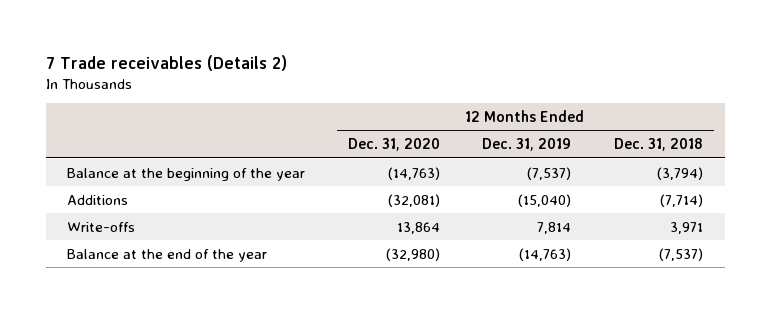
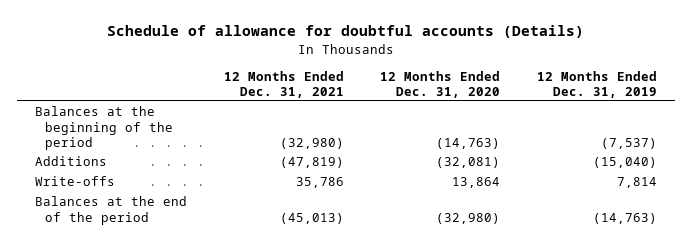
- 7 Trade receivables (Details 2)
+ Schedule of allowance for doubtful accounts (Details)
- | 12 Months Ended Dec. 31, 2020 | 12 Months Ended Dec. 31, 2019 | 12 Months Ended Dec. 31, 2018
+ | 12 Months Ended Dec. 31, 2021 | 12 Months Ended Dec. 31, 2020 | 12 Months Ended Dec. 31, 2019
- Balance at the beginning of the year | (14,763) | (7,537) | (3,794)
+ Balances at the beginning of the period | (32,980) | (14,763) | (7,537)
- Balance at the end of the year | (32,980) | (14,763) | (7,537)
+ Balances at the end of the period | (45,013) | (32,980) | (14,763)

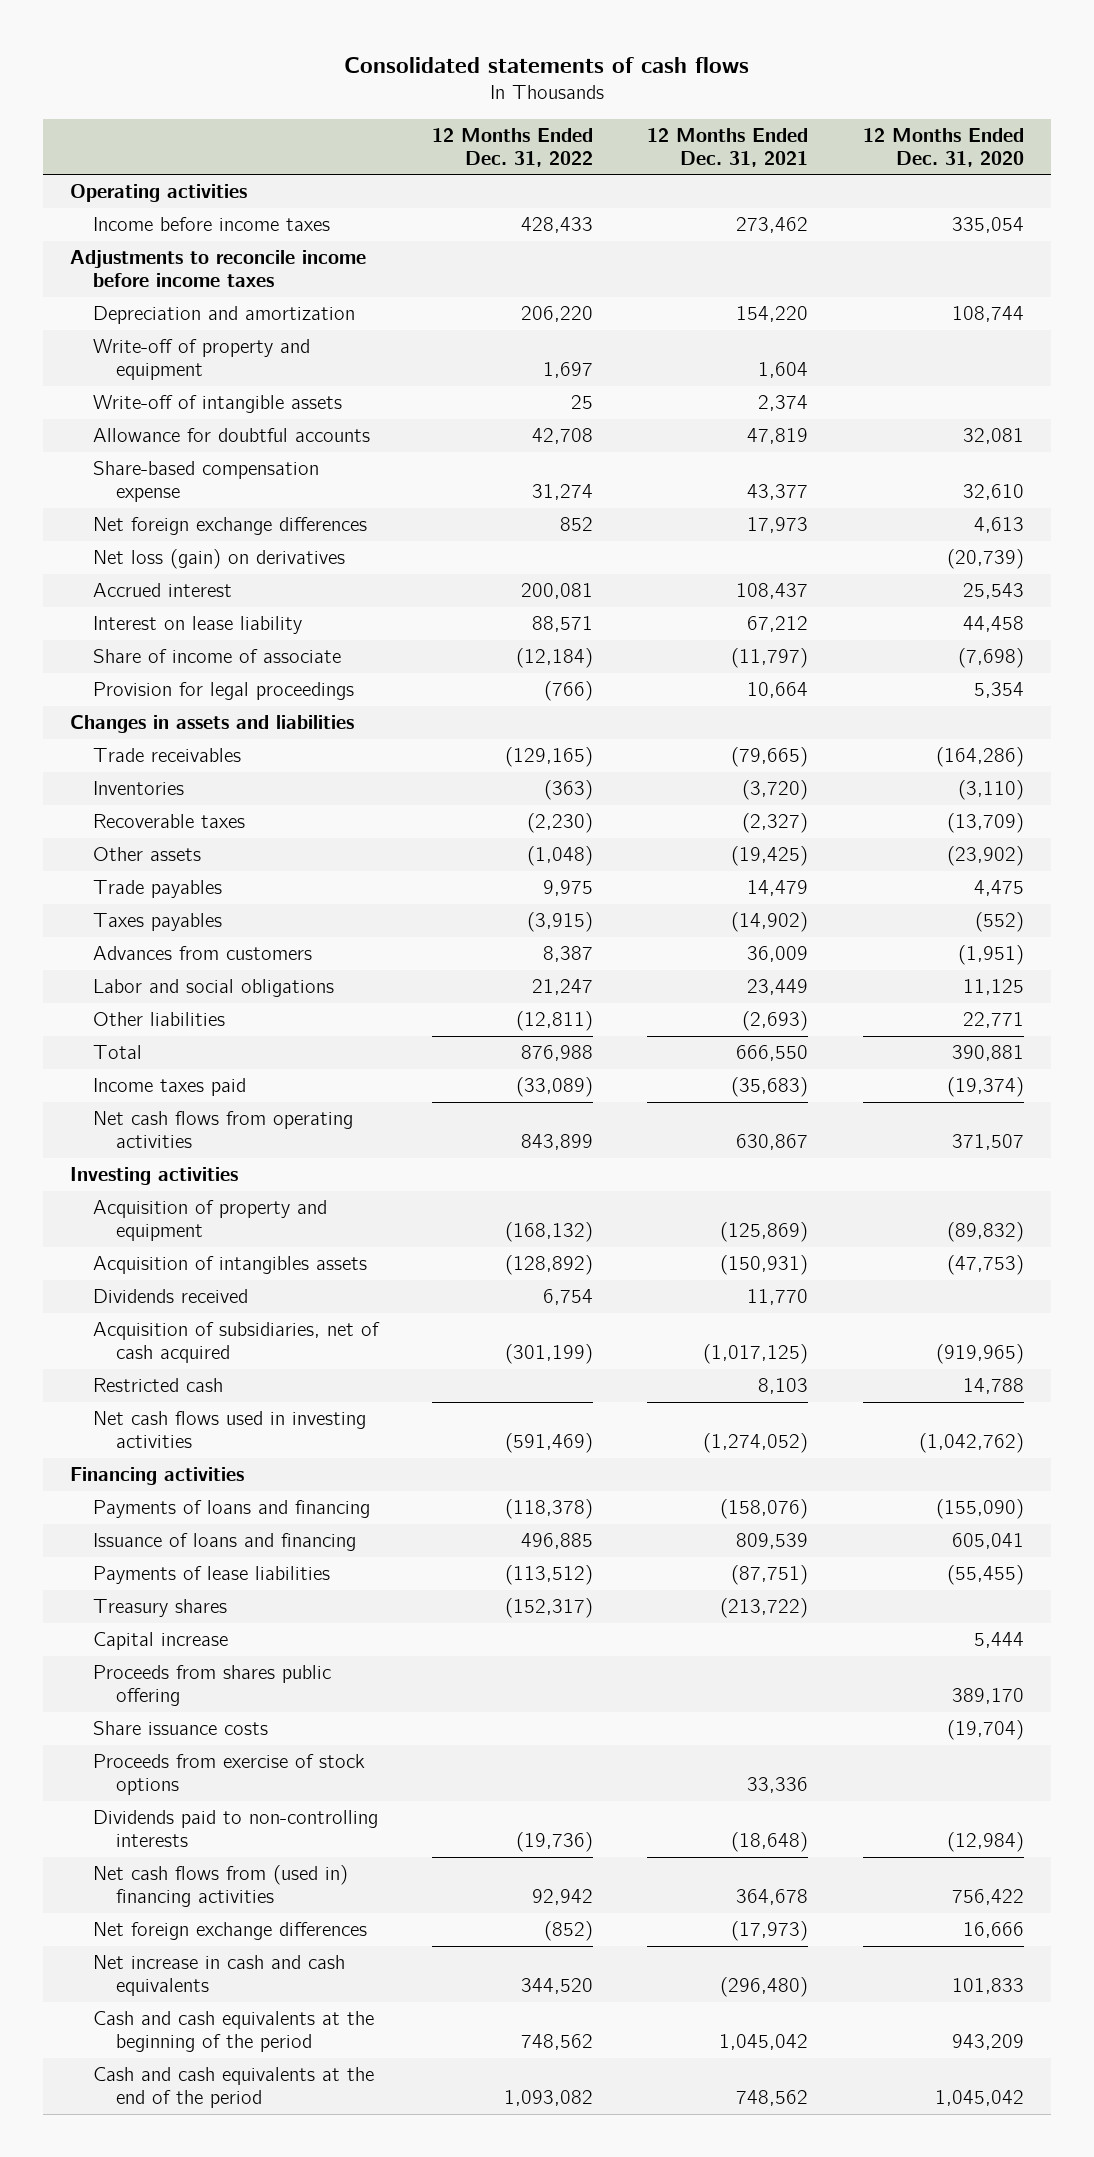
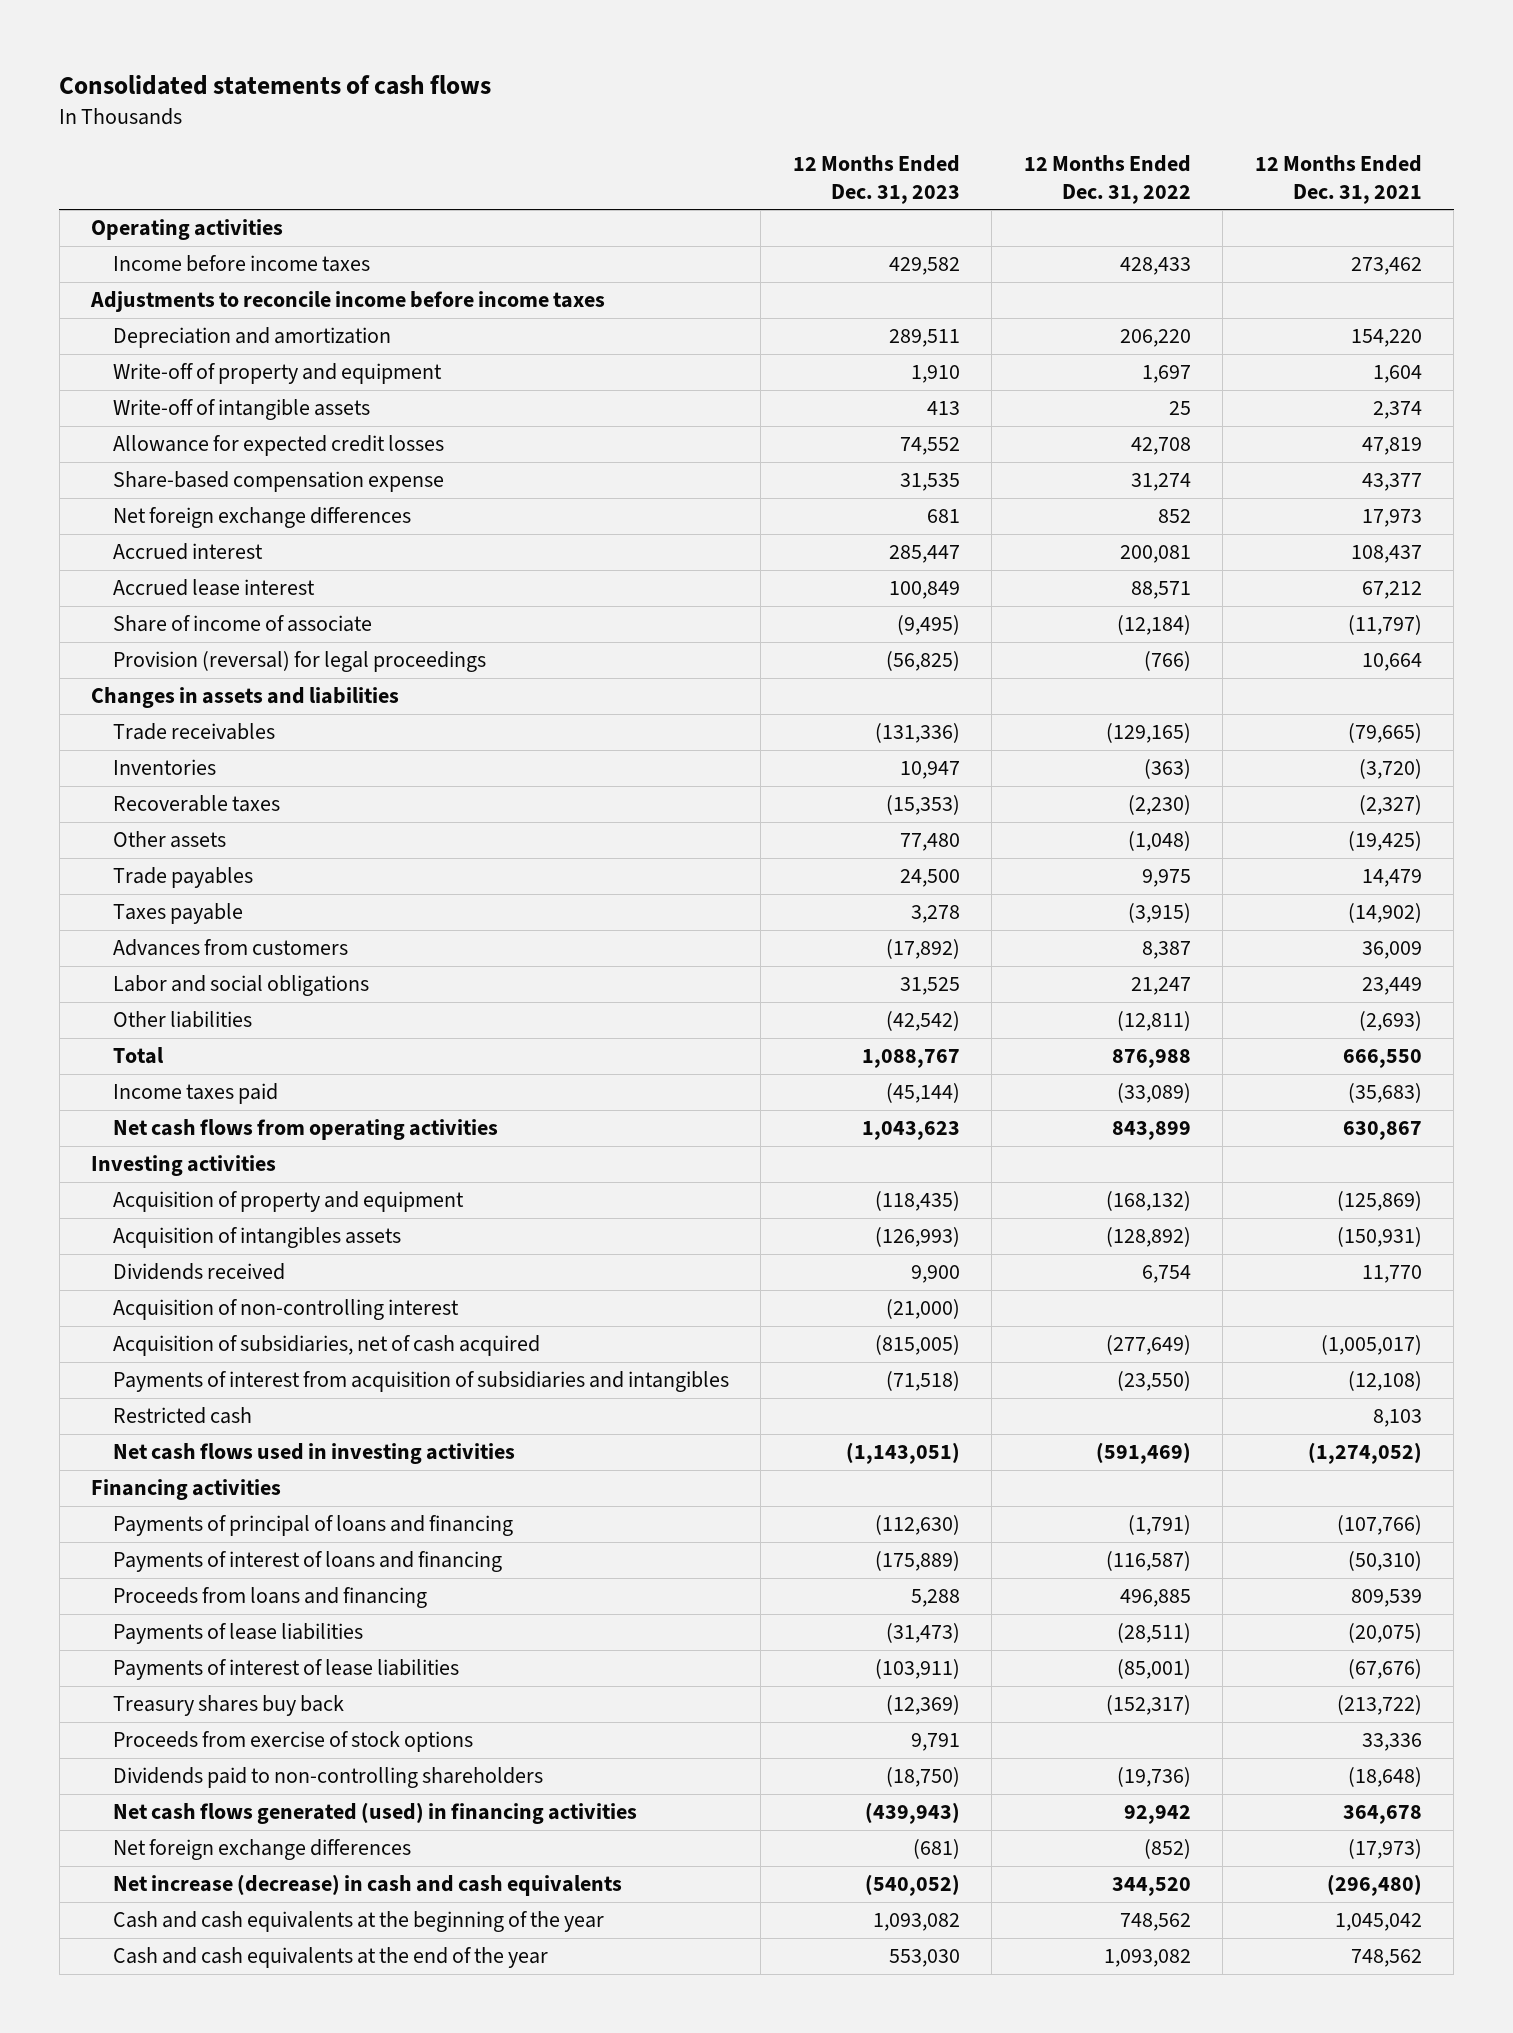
- | 12 Months Ended Dec. 31, 2022 | 12 Months Ended Dec. 31, 2021 | 12 Months Ended Dec. 31, 2020
+ | 12 Months Ended Dec. 31, 2023 | 12 Months Ended Dec. 31, 2022 | 12 Months Ended Dec. 31, 2021
- Allowance for doubtful accounts | 42,708 | 47,819 | 32,081
+ Allowance for expected credit losses | 74,552 | 42,708 | 47,819
- Net loss (gain) on derivatives | | | (20,739)
- Interest on lease liability | 88,571 | 67,212 | 44,458
+ Accrued lease interest | 100,849 | 88,571 | 67,212
- Provision for legal proceedings | (766) | 10,664 | 5,354
+ Provision (reversal) for legal proceedings | (56,825) | (766) | 10,664
- Taxes payables | (3,915) | (14,902) | (552)
+ Taxes payable | 3,278 | (3,915) | (14,902)
- Acquisition of subsidiaries, net of cash acquired | (301,199) | (1,017,125) | (919,965)
+ Acquisition of non-controlling interest | (21,000) | |
+ Acquisition of subsidiaries, net of cash acquired | (815,005) | (277,649) | (1,005,017)
+ Payments of interest from acquisition of subsidiaries and intangibles | (71,518) | (23,550) | (12,108)
- Payments of loans and financing | (118,378) | (158,076) | (155,090)
- Issuance of loans and financing | 496,885 | 809,539 | 605,041
- Payments of lease liabilities | (113,512) | (87,751) | (55,455)
- Treasury shares | (152,317) | (213,722) |
- Capital increase | | | 5,444
- Proceeds from shares public offering | | | 389,170
- Share issuance costs | | | (19,704)
+ Payments of principal of loans and financing | (112,630) | (1,791) | (107,766)
+ Payments of interest of loans and financing | (175,889) | (116,587) | (50,310)
+ Proceeds from loans and financing | 5,288 | 496,885 | 809,539
+ Payments of lease liabilities | (31,473) | (28,511) | (20,075)
+ Payments of interest of lease liabilities | (103,911) | (85,001) | (67,676)
+ Treasury shares buy back | (12,369) | (152,317) | (213,722)
- Dividends paid to non-controlling interests | (19,736) | (18,648) | (12,984)
- Net cash flows from (used in) financing activities | 92,942 | 364,678 | 756,422
+ Dividends paid to non-controlling shareholders | (18,750) | (19,736) | (18,648)
+ Net cash flows generated (used) in financing activities | (439,943) | 92,942 | 364,678
- Net increase in cash and cash equivalents | 344,520 | (296,480) | 101,833
- Cash and cash equivalents at the beginning of the period | 748,562 | 1,045,042 | 943,209
- Cash and cash equivalents at the end of the period | 1,093,082 | 748,562 | 1,045,042
+ Net increase (decrease) in cash and cash equivalents | (540,052) | 344,520 | (296,480)
+ Cash and cash equivalents at the beginning of the year | 1,093,082 | 748,562 | 1,045,042
+ Cash and cash equivalents at the end of the year | 553,030 | 1,093,082 | 748,562

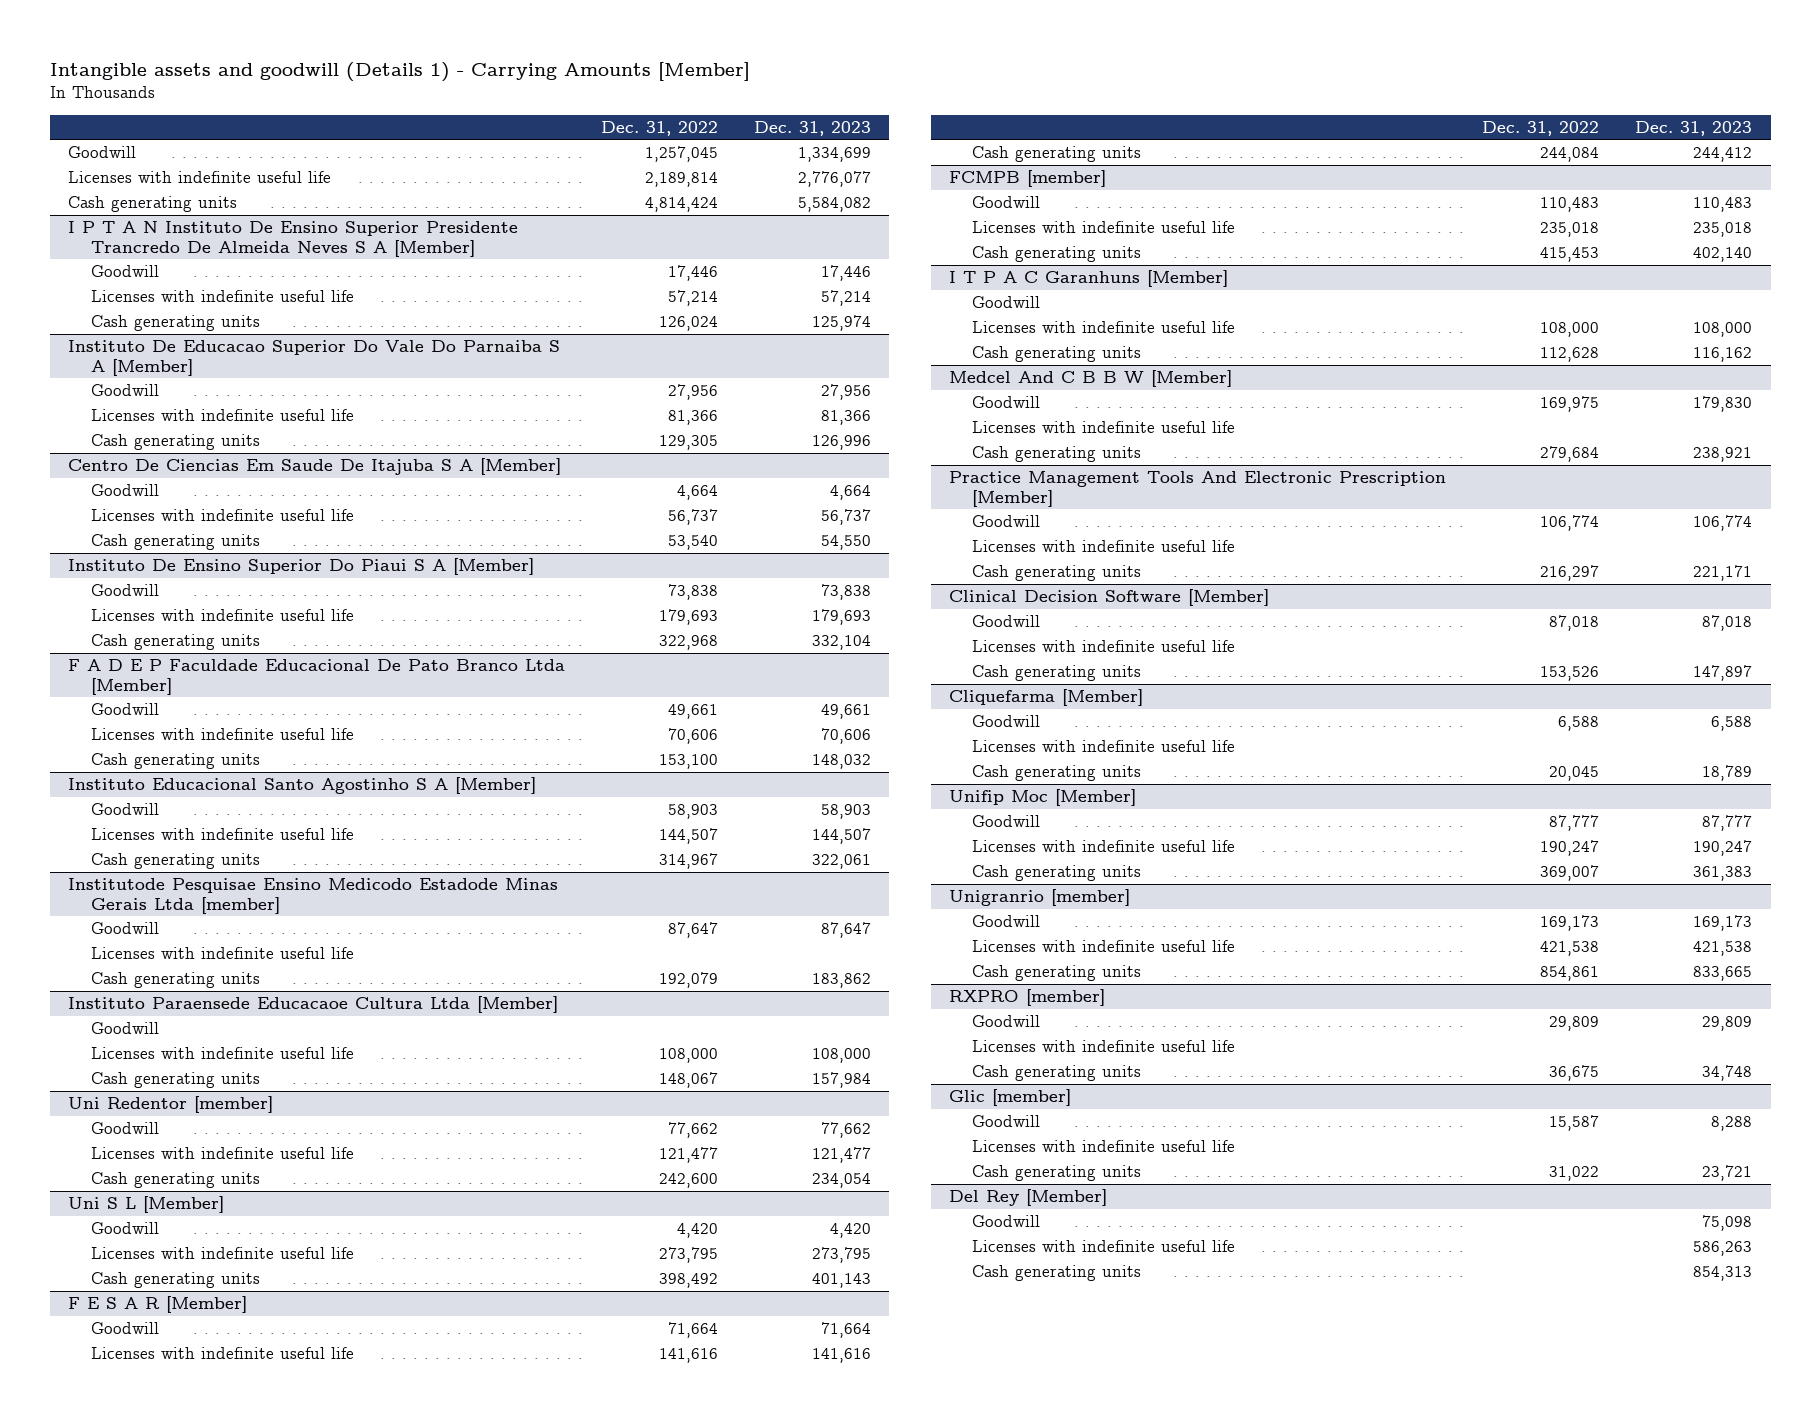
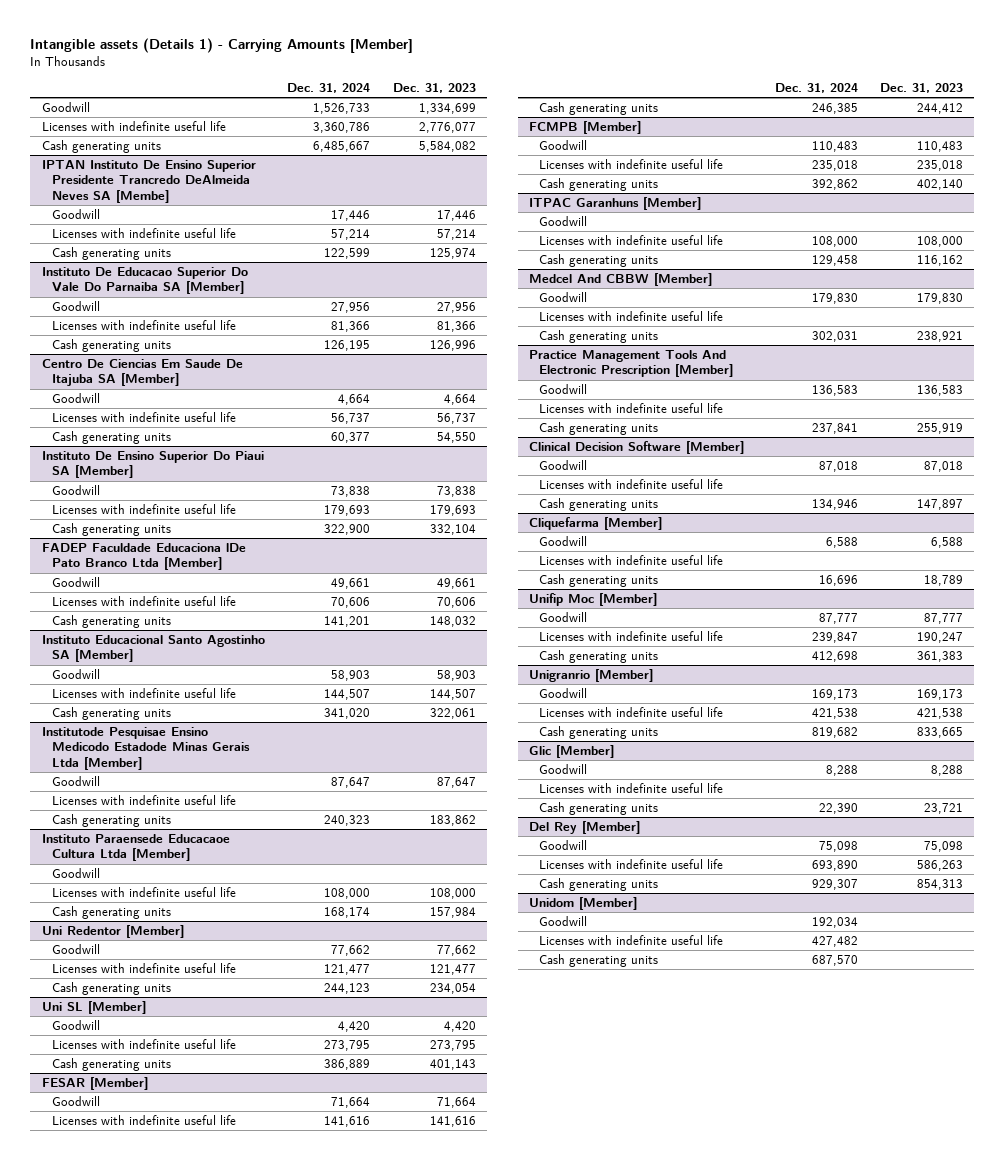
- Intangible assets and goodwill (Details 1) - Carrying Amounts [Member]
+ Intangible assets (Details 1) - Carrying Amounts [Member]
- | Dec. 31, 2022 | Dec. 31, 2023
+ | Dec. 31, 2024 | Dec. 31, 2023
- I P T A N Instituto De Ensino Superior Presidente Trancredo De Almeida Neves S A [Member]
+ IPTAN Instituto De Ensino Superior Presidente Trancredo DeAlmeida Neves SA [Membe]
- Instituto De Educacao Superior Do Vale Do Parnaiba S A [Member]
+ Instituto De Educacao Superior Do Vale Do Parnaiba SA [Member]
- Centro De Ciencias Em Saude De Itajuba S A [Member]
+ Centro De Ciencias Em Saude De Itajuba SA [Member]
- Instituto De Ensino Superior Do Piaui S A [Member]
+ Instituto De Ensino Superior Do Piaui SA [Member]
- F A D E P Faculdade Educacional De Pato Branco Ltda [Member]
+ FADEP Faculdade Educaciona lDe Pato Branco Ltda [Member]
- Instituto Educacional Santo Agostinho S A [Member]
+ Instituto Educacional Santo Agostinho SA [Member]
- Institutode Pesquisae Ensino Medicodo Estadode Minas Gerais Ltda [member]
+ Institutode Pesquisae Ensino Medicodo Estadode Minas Gerais Ltda [Member]
- Uni Redentor [member]
+ Uni Redentor [Member]
- Uni S L [Member]
+ Uni SL [Member]
- F E S A R [Member]
+ FESAR [Member]
- FCMPB [member]
+ FCMPB [Member]
- I T P A C Garanhuns [Member]
+ ITPAC Garanhuns [Member]
- Medcel And C B B W [Member]
+ Medcel And CBBW [Member]
@ Practice Management Tools And Electronic Prescription [Member]
- Goodwill | 106,774 | 106,774
+ Goodwill | 136,583 | 136,583
- Cash generating units | 216,297 | 221,171
+ Cash generating units | 237,841 | 255,919
- Unigranrio [member]
+ Unigranrio [Member]
- RXPRO [member]
- Goodwill | 29,809 | 29,809
- Licenses with indefinite useful life
- Cash generating units | 36,675 | 34,748
- Glic [member]
+ Glic [Member]
+ Unidom [Member]
+ Goodwill | 192,034 |
+ Licenses with indefinite useful life | 427,482 |
+ Cash generating units | 687,570 |

